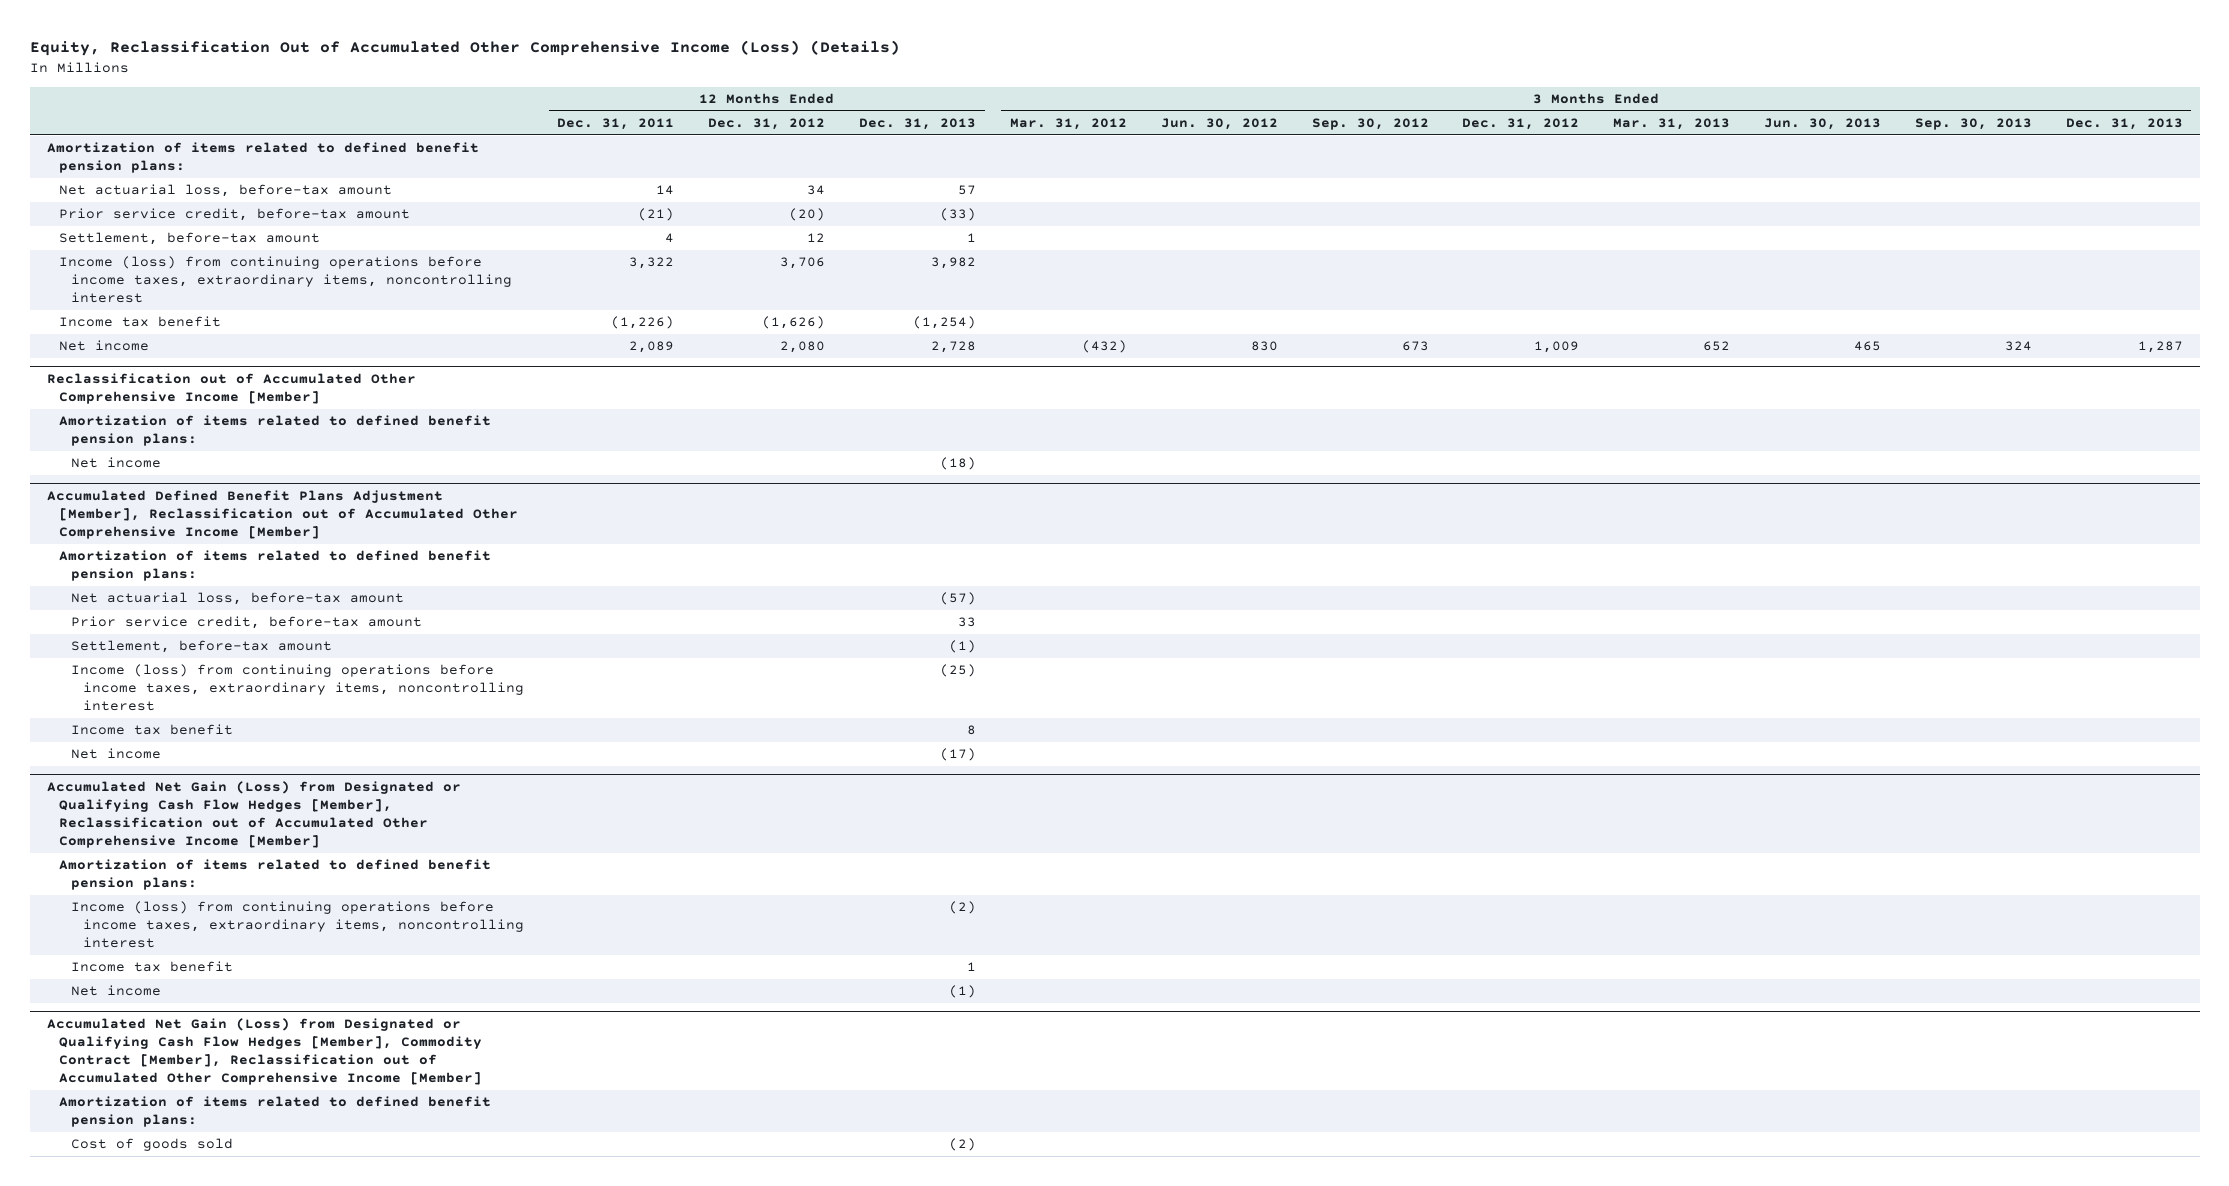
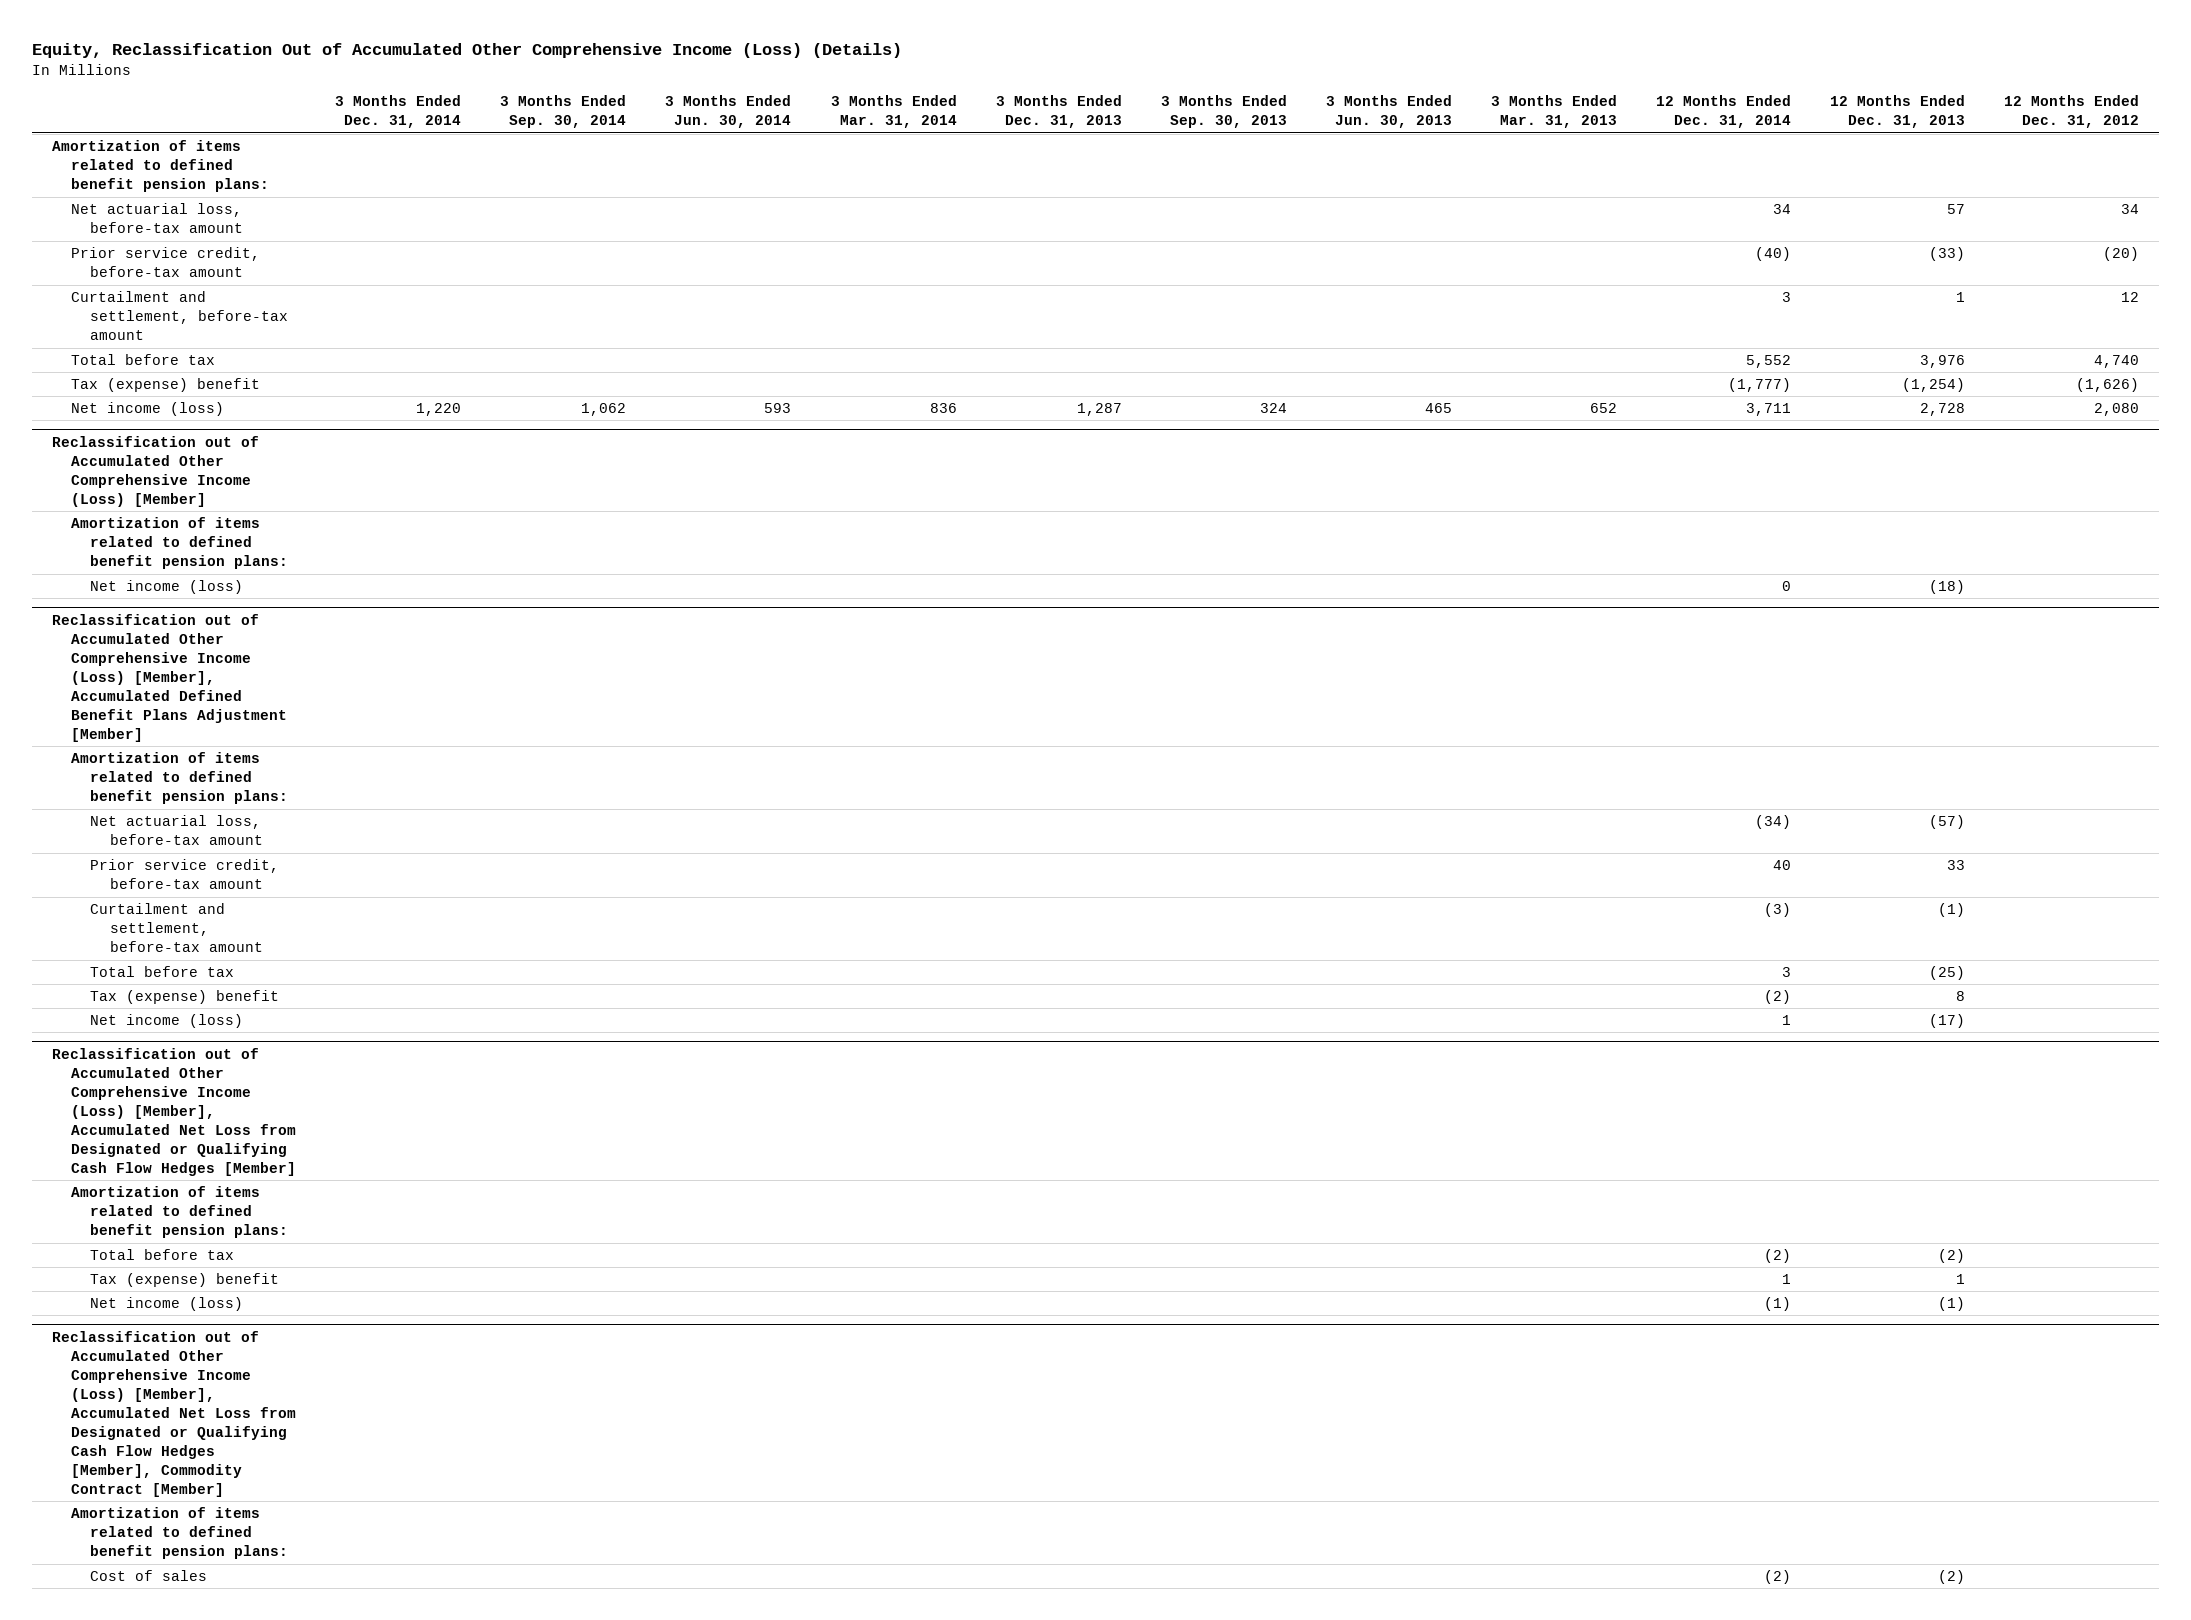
- | 12 Months Ended Dec. 31, 2011 | 12 Months Ended Dec. 31, 2012 | 12 Months Ended Dec. 31, 2013 | 3 Months Ended Mar. 31, 2012 | 3 Months Ended Jun. 30, 2012 | 3 Months Ended Sep. 30, 2012 | 3 Months Ended Dec. 31, 2012 | 3 Months Ended Mar. 31, 2013 | 3 Months Ended Jun. 30, 2013 | 3 Months Ended Sep. 30, 2013 | 3 Months Ended Dec. 31, 2013
+ | 3 Months Ended Dec. 31, 2014 | 3 Months Ended Sep. 30, 2014 | 3 Months Ended Jun. 30, 2014 | 3 Months Ended Mar. 31, 2014 | 3 Months Ended Dec. 31, 2013 | 3 Months Ended Sep. 30, 2013 | 3 Months Ended Jun. 30, 2013 | 3 Months Ended Mar. 31, 2013 | 12 Months Ended Dec. 31, 2014 | 12 Months Ended Dec. 31, 2013 | 12 Months Ended Dec. 31, 2012
- Settlement, before-tax amount | 4 | 12 | 1 | | | | | | | |
- Income (loss) from continuing operations before income taxes, extraordinary items, noncontrolling interest | 3,322 | 3,706 | 3,982 | | | | | | | |
- Income tax benefit | (1,226) | (1,626) | (1,254) | | | | | | | |
- Net income | 2,089 | 2,080 | 2,728 | (432) | 830 | 673 | 1,009 | 652 | 465 | 324 | 1,287
- Reclassification out of Accumulated Other Comprehensive Income [Member]
+ Curtailment and settlement, before-tax amount | | | | | | | | | 3 | 1 | 12
+ Total before tax | | | | | | | | | 5,552 | 3,976 | 4,740
+ Tax (expense) benefit | | | | | | | | | (1,777) | (1,254) | (1,626)
+ Net income (loss) | 1,220 | 1,062 | 593 | 836 | 1,287 | 324 | 465 | 652 | 3,711 | 2,728 | 2,080
+ Reclassification out of Accumulated Other Comprehensive Income (Loss) [Member]
- Net income | | | (18) | | | | | | | |
- Accumulated Defined Benefit Plans Adjustment [Member], Reclassification out of Accumulated Other Comprehensive Income [Member]
+ Net income (loss) | | | | | | | | | 0 | (18) |
+ Reclassification out of Accumulated Other Comprehensive Income (Loss) [Member], Accumulated Defined Benefit Plans Adjustment [Member]
- Settlement, before-tax amount | | | (1) | | | | | | | |
- Income (loss) from continuing operations before income taxes, extraordinary items, noncontrolling interest | | | (25) | | | | | | | |
- Income tax benefit | | | 8 | | | | | | | |
- Net income | | | (17) | | | | | | | |
- Accumulated Net Gain (Loss) from Designated or Qualifying Cash Flow Hedges [Member], Reclassification out of Accumulated Other Comprehensive Income [Member]
+ Curtailment and settlement, before-tax amount | | | | | | | | | (3) | (1) |
+ Total before tax | | | | | | | | | 3 | (25) |
+ Tax (expense) benefit | | | | | | | | | (2) | 8 |
+ Net income (loss) | | | | | | | | | 1 | (17) |
+ Reclassification out of Accumulated Other Comprehensive Income (Loss) [Member], Accumulated Net Loss from Designated or Qualifying Cash Flow Hedges [Member]
- Income (loss) from continuing operations before income taxes, extraordinary items, noncontrolling interest | | | (2) | | | | | | | |
- Income tax benefit | | | 1 | | | | | | | |
- Net income | | | (1) | | | | | | | |
- Accumulated Net Gain (Loss) from Designated or Qualifying Cash Flow Hedges [Member], Commodity Contract [Member], Reclassification out of Accumulated Other Comprehensive Income [Member]
+ Total before tax | | | | | | | | | (2) | (2) |
+ Tax (expense) benefit | | | | | | | | | 1 | 1 |
+ Net income (loss) | | | | | | | | | (1) | (1) |
+ Reclassification out of Accumulated Other Comprehensive Income (Loss) [Member], Accumulated Net Loss from Designated or Qualifying Cash Flow Hedges [Member], Commodity Contract [Member]
- Cost of goods sold | | | (2) | | | | | | | |
+ Cost of sales | | | | | | | | | (2) | (2) |

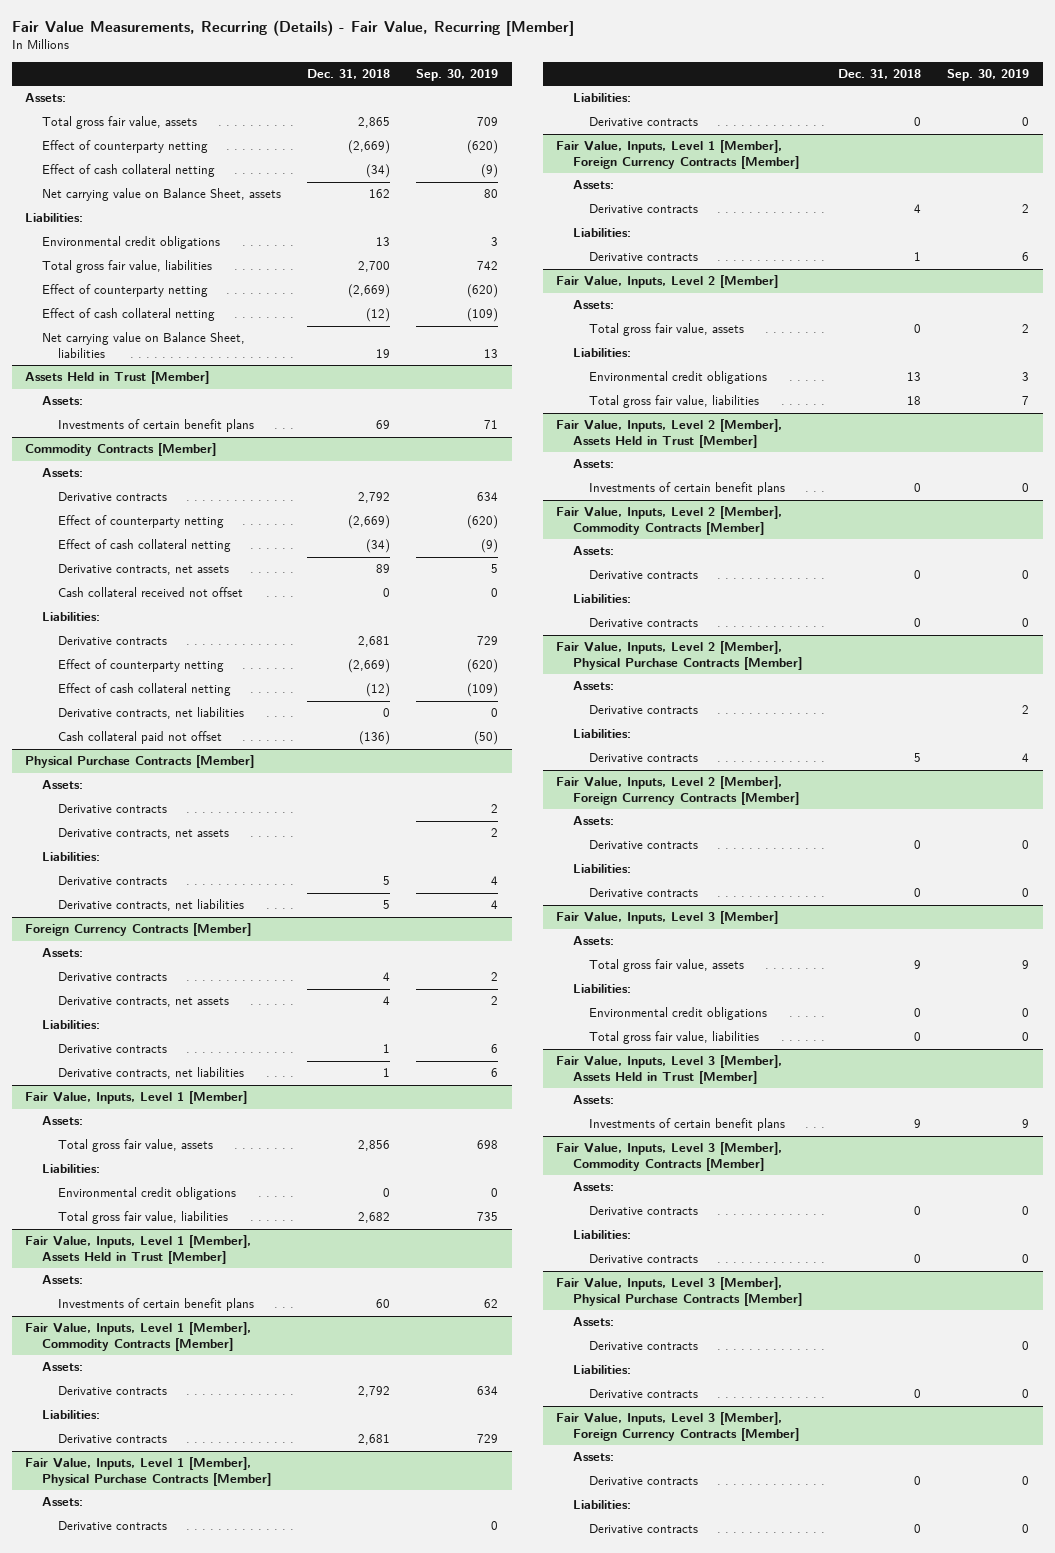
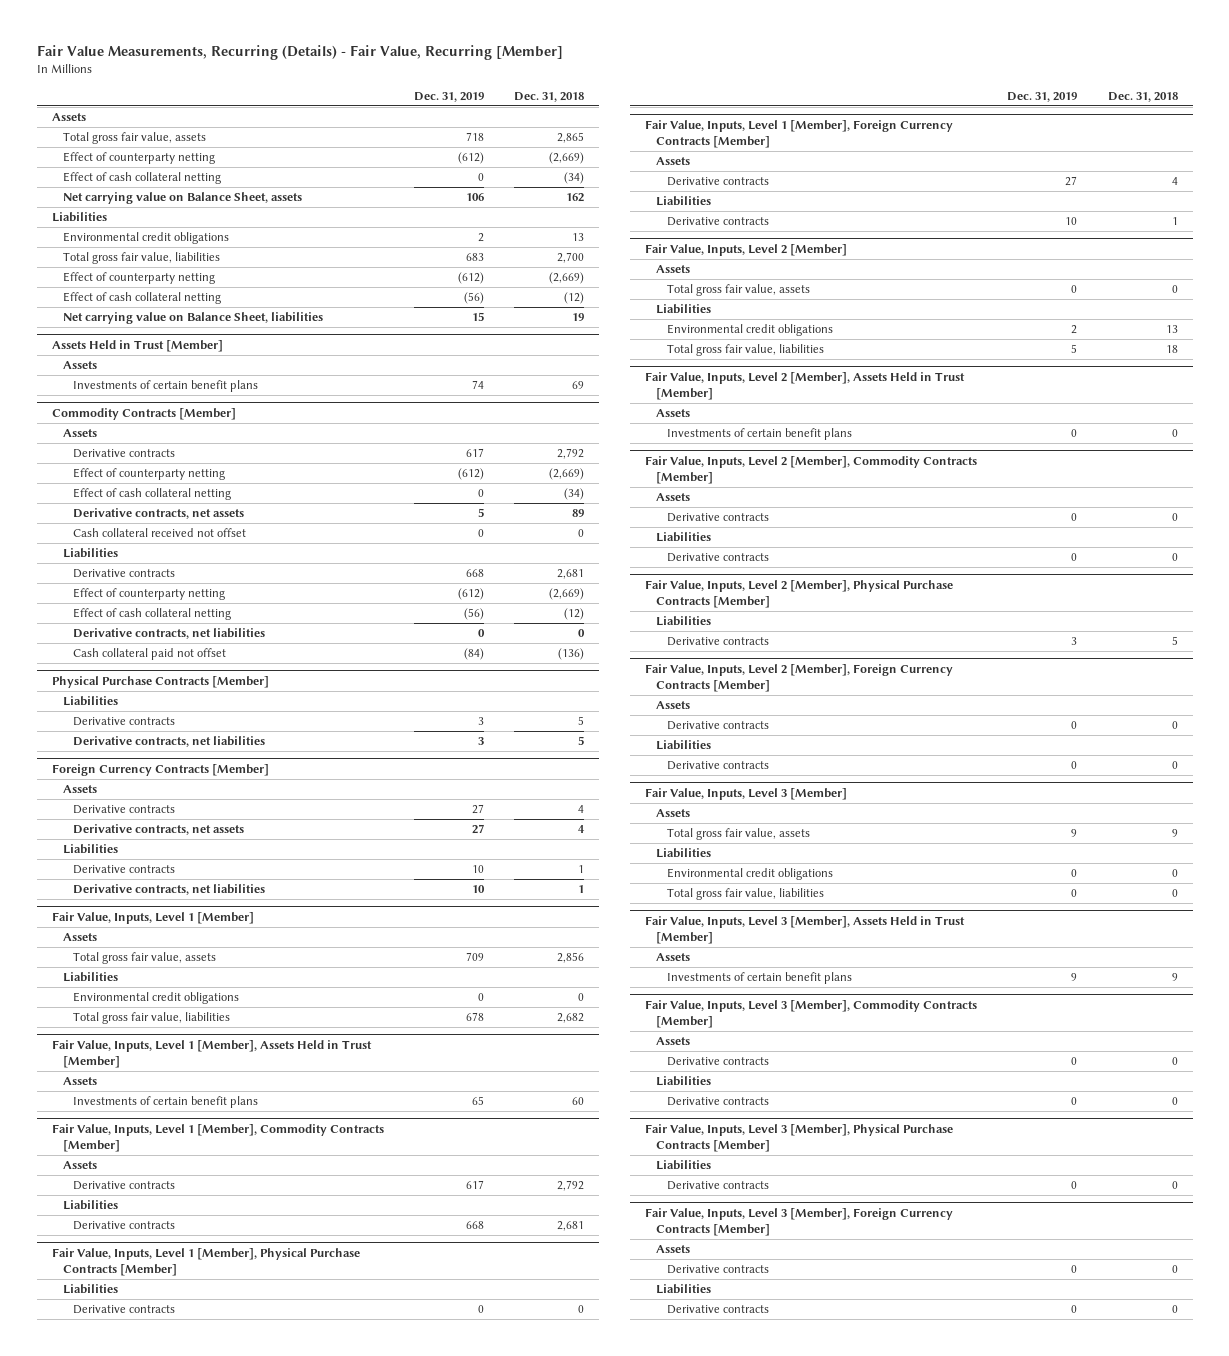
- | Dec. 31, 2018 | Sep. 30, 2019
+ | Dec. 31, 2019 | Dec. 31, 2018
- Assets:
+ Assets
- Liabilities:
+ Liabilities
@ Assets Held in Trust [Member]
- Assets:
+ Assets
@ Commodity Contracts [Member]
- Assets:
+ Assets
- Liabilities:
+ Liabilities
@ Physical Purchase Contracts [Member]
- Assets:
- Derivative contracts | | 2
- Derivative contracts, net assets | | 2
- Liabilities:
+ Liabilities
@ Foreign Currency Contracts [Member]
- Assets:
+ Assets
- Liabilities:
+ Liabilities
@ Fair Value, Inputs, Level 1 [Member]
- Assets:
+ Assets
- Liabilities:
+ Liabilities
@ Fair Value, Inputs, Level 1 [Member], Assets Held in Trust [Member]
- Assets:
+ Assets
@ Fair Value, Inputs, Level 1 [Member], Commodity Contracts [Member]
- Assets:
+ Assets
- Liabilities:
+ Liabilities
@ Fair Value, Inputs, Level 1 [Member], Physical Purchase Contracts [Member]
- Assets:
- Derivative contracts | | 0
- Liabilities:
+ Liabilities
@ Fair Value, Inputs, Level 1 [Member], Foreign Currency Contracts [Member]
- Assets:
+ Assets
- Liabilities:
+ Liabilities
@ Fair Value, Inputs, Level 2 [Member]
- Assets:
+ Assets
- Liabilities:
+ Liabilities
@ Fair Value, Inputs, Level 2 [Member], Assets Held in Trust [Member]
- Assets:
+ Assets
@ Fair Value, Inputs, Level 2 [Member], Commodity Contracts [Member]
- Assets:
+ Assets
- Liabilities:
+ Liabilities
@ Fair Value, Inputs, Level 2 [Member], Physical Purchase Contracts [Member]
- Assets:
- Derivative contracts | | 2
- Liabilities:
+ Liabilities
@ Fair Value, Inputs, Level 2 [Member], Foreign Currency Contracts [Member]
- Assets:
+ Assets
- Liabilities:
+ Liabilities
@ Fair Value, Inputs, Level 3 [Member]
- Assets:
+ Assets
- Liabilities:
+ Liabilities
@ Fair Value, Inputs, Level 3 [Member], Assets Held in Trust [Member]
- Assets:
+ Assets
@ Fair Value, Inputs, Level 3 [Member], Commodity Contracts [Member]
- Assets:
+ Assets
- Liabilities:
+ Liabilities
@ Fair Value, Inputs, Level 3 [Member], Physical Purchase Contracts [Member]
- Assets:
- Derivative contracts | | 0
- Liabilities:
+ Liabilities
@ Fair Value, Inputs, Level 3 [Member], Foreign Currency Contracts [Member]
- Assets:
+ Assets
- Liabilities:
+ Liabilities

